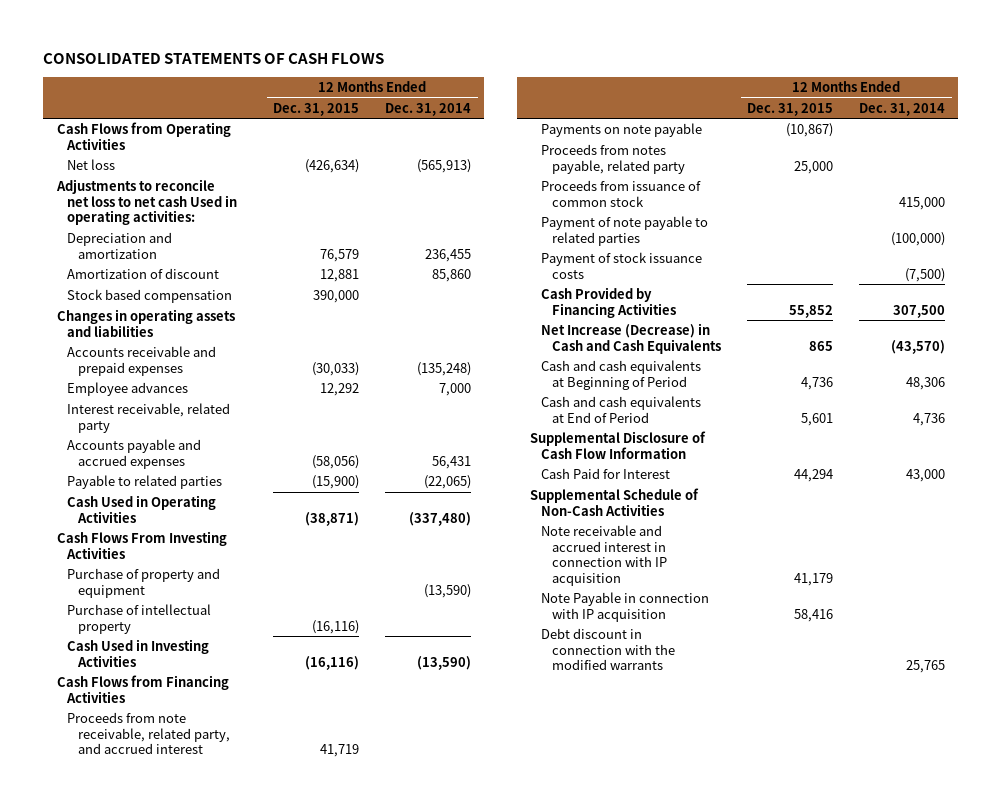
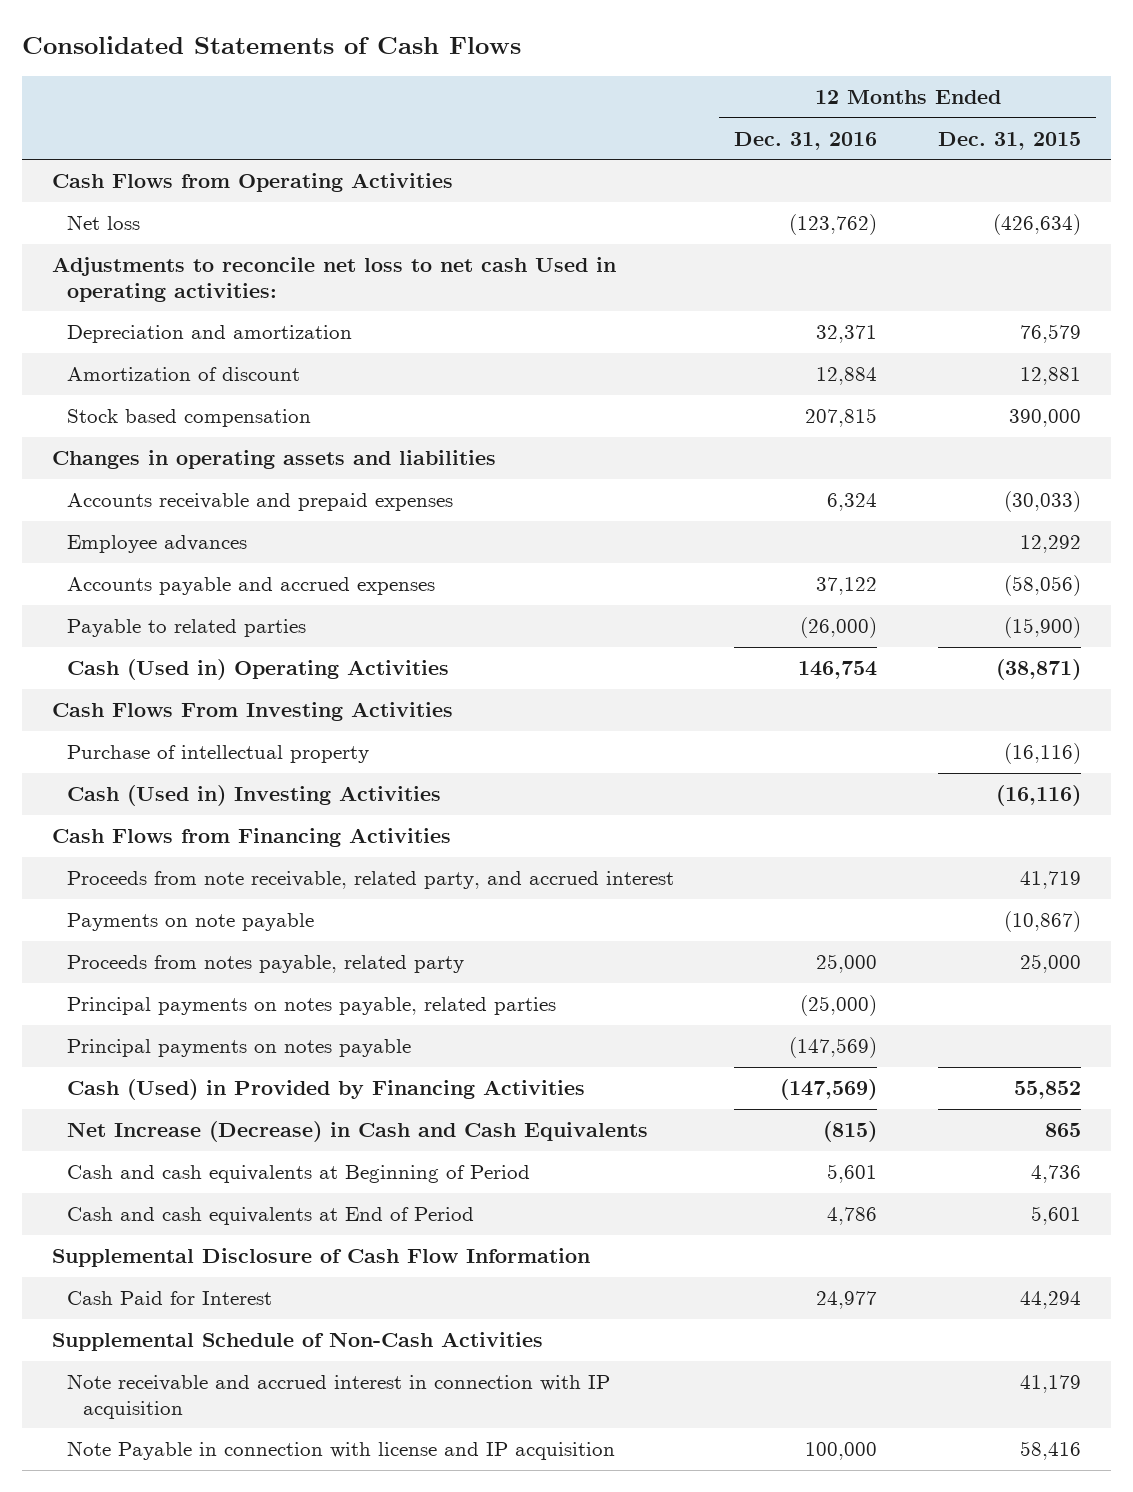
- CONSOLIDATED STATEMENTS OF CASH FLOWS
+ Consolidated Statements of Cash Flows
- | 12 Months Ended Dec. 31, 2015 | 12 Months Ended Dec. 31, 2014
+ | 12 Months Ended Dec. 31, 2016 | 12 Months Ended Dec. 31, 2015
- Interest receivable, related party
- Cash Used in Operating Activities | (38,871) | (337,480)
+ Cash (Used in) Operating Activities | 146,754 | (38,871)
- Purchase of property and equipment | | (13,590)
- Cash Used in Investing Activities | (16,116) | (13,590)
+ Cash (Used in) Investing Activities | | (16,116)
- Proceeds from issuance of common stock | | 415,000
- Payment of note payable to related parties | | (100,000)
- Payment of stock issuance costs | | (7,500)
- Cash Provided by Financing Activities | 55,852 | 307,500
+ Principal payments on notes payable, related parties | (25,000) |
+ Principal payments on notes payable | (147,569) |
+ Cash (Used) in Provided by Financing Activities | (147,569) | 55,852
- Note Payable in connection with IP acquisition | 58,416 |
- Debt discount in connection with the modified warrants | | 25,765
+ Note Payable in connection with license and IP acquisition | 100,000 | 58,416

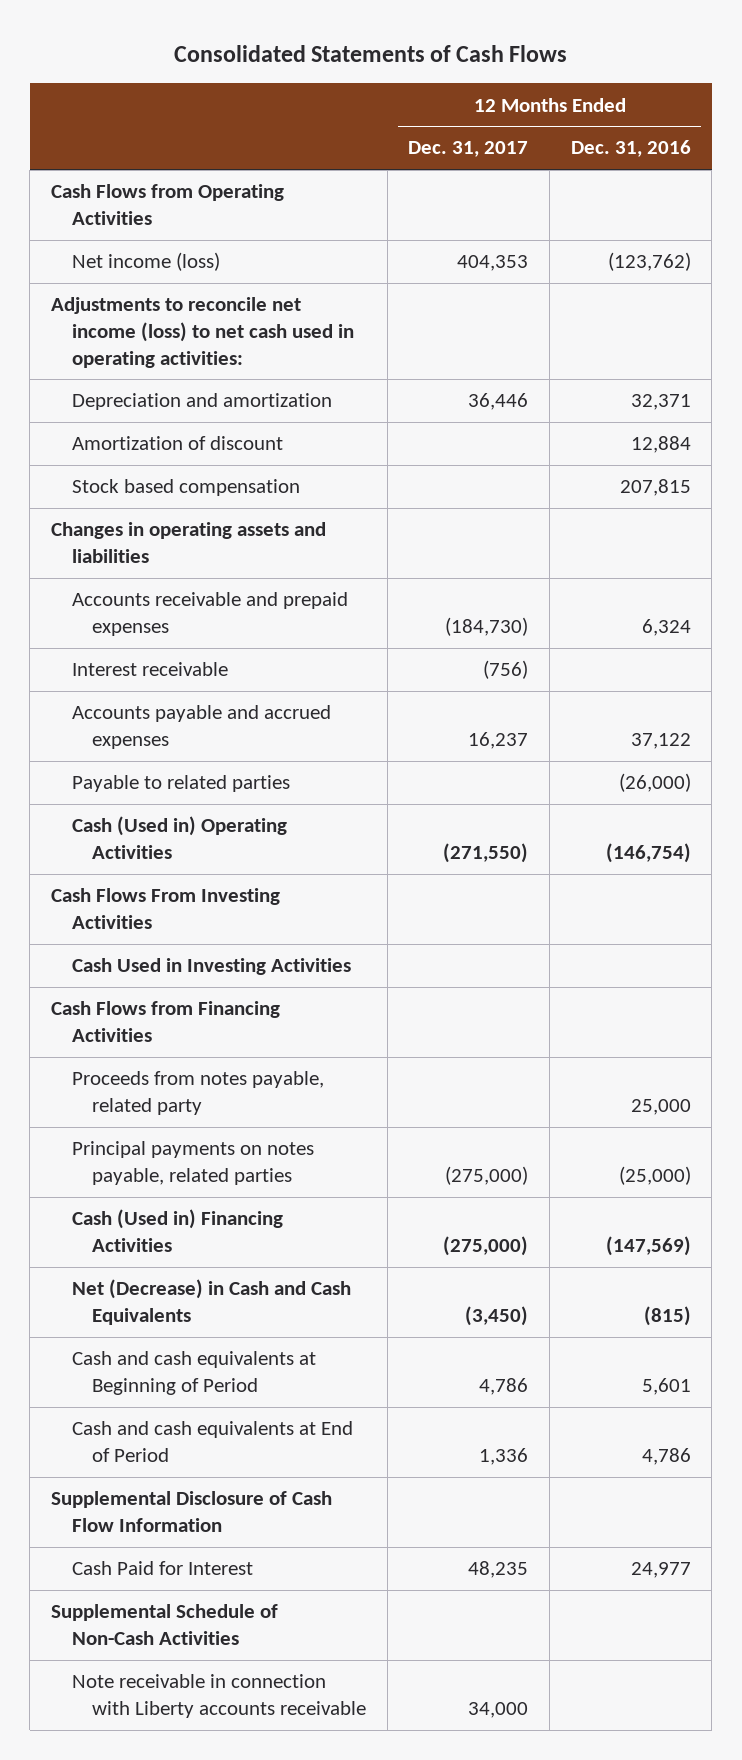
- | 12 Months Ended Dec. 31, 2016 | 12 Months Ended Dec. 31, 2015
+ | 12 Months Ended Dec. 31, 2017 | 12 Months Ended Dec. 31, 2016
- Net loss | (123,762) | (426,634)
- Adjustments to reconcile net loss to net cash Used in operating activities:
+ Net income (loss) | 404,353 | (123,762)
+ Adjustments to reconcile net income (loss) to net cash used in operating activities:
- Employee advances | | 12,292
+ Interest receivable | (756) |
- Cash (Used in) Operating Activities | 146,754 | (38,871)
+ Cash (Used in) Operating Activities | (271,550) | (146,754)
- Purchase of intellectual property | | (16,116)
- Cash (Used in) Investing Activities | | (16,116)
+ Cash Used in Investing Activities
- Proceeds from note receivable, related party, and accrued interest | | 41,719
- Payments on note payable | | (10,867)
- Principal payments on notes payable | (147,569) |
- Cash (Used) in Provided by Financing Activities | (147,569) | 55,852
- Net Increase (Decrease) in Cash and Cash Equivalents | (815) | 865
+ Cash (Used in) Financing Activities | (275,000) | (147,569)
+ Net (Decrease) in Cash and Cash Equivalents | (3,450) | (815)
- Note receivable and accrued interest in connection with IP acquisition | | 41,179
- Note Payable in connection with license and IP acquisition | 100,000 | 58,416
+ Note receivable in connection with Liberty accounts receivable | 34,000 |

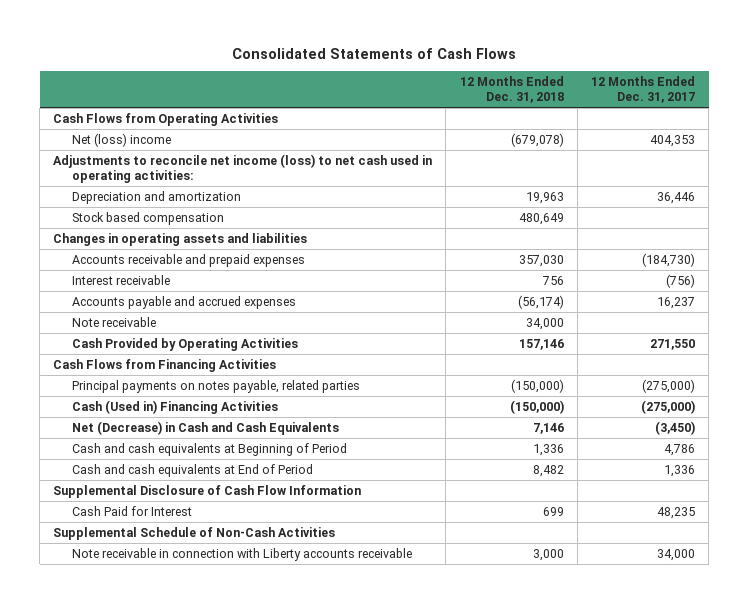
- | 12 Months Ended Dec. 31, 2017 | 12 Months Ended Dec. 31, 2016
+ | 12 Months Ended Dec. 31, 2018 | 12 Months Ended Dec. 31, 2017
- Net income (loss) | 404,353 | (123,762)
+ Net (loss) income | (679,078) | 404,353
- Amortization of discount | | 12,884
- Payable to related parties | | (26,000)
- Cash (Used in) Operating Activities | (271,550) | (146,754)
- Cash Flows From Investing Activities
- Cash Used in Investing Activities
+ Note receivable | 34,000 |
+ Cash Provided by Operating Activities | 157,146 | 271,550
- Proceeds from notes payable, related party | | 25,000

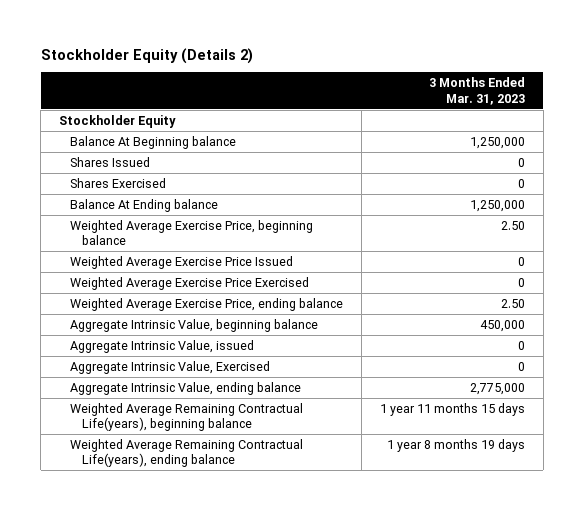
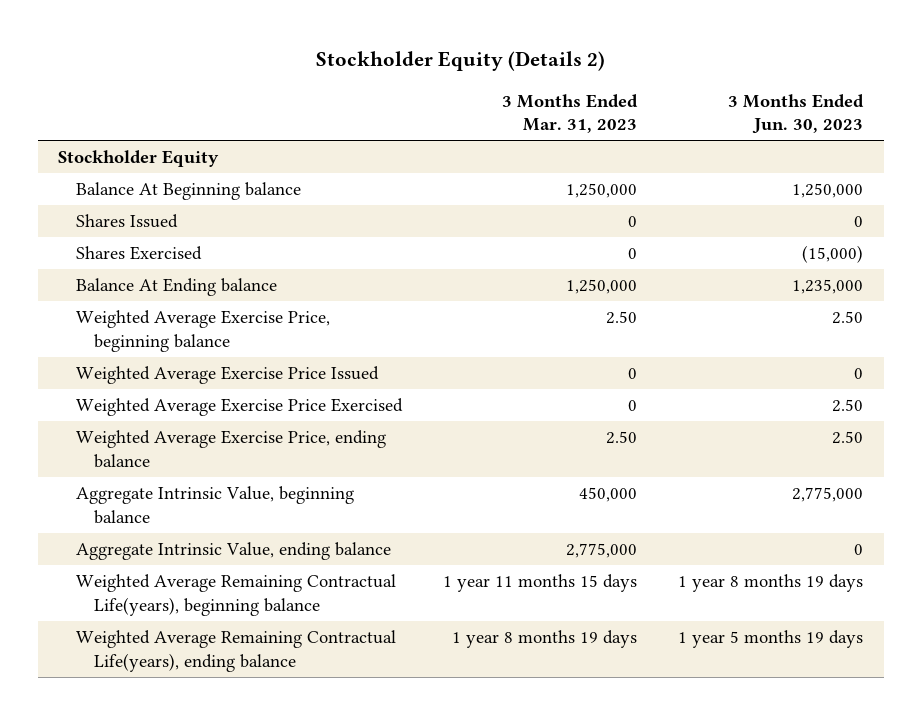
- | 3 Months Ended Mar. 31, 2023
+ | 3 Months Ended Mar. 31, 2023 | 3 Months Ended Jun. 30, 2023
- Aggregate Intrinsic Value, issued | 0
- Aggregate Intrinsic Value, Exercised | 0

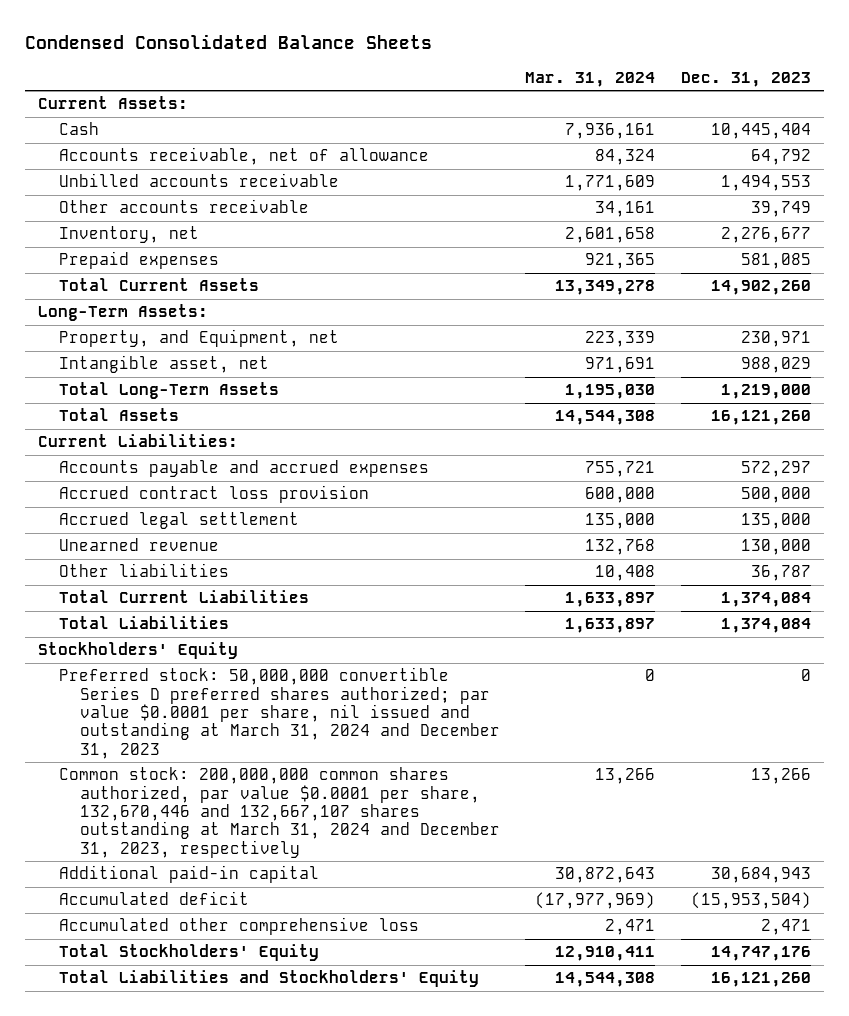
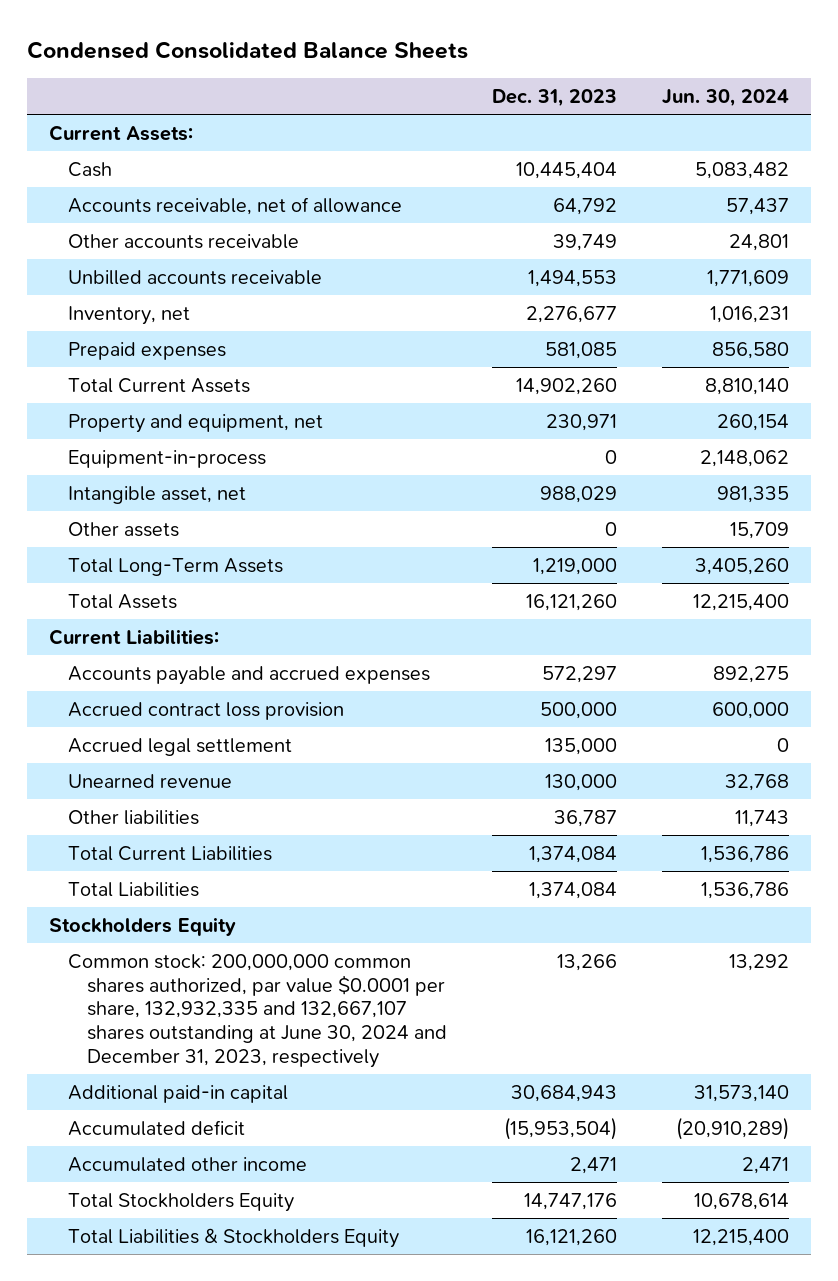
- | Mar. 31, 2024 | Dec. 31, 2023
+ | Dec. 31, 2023 | Jun. 30, 2024
moved down: Unbilled accounts receivable | 1,494,553 | 1,771,609
- Long-Term Assets:
- Property, and Equipment, net | 223,339 | 230,971
+ Property and equipment, net | 230,971 | 260,154
+ Equipment-in-process | 0 | 2,148,062
+ Other assets | 0 | 15,709
- Stockholders' Equity
- Preferred stock: 50,000,000 convertible Series D preferred shares authorized; par value $0.0001 per share, nil issued and outstanding at March 31, 2024 and December 31, 2023 | 0 | 0
- Common stock: 200,000,000 common shares authorized, par value $0.0001 per share, 132,670,446 and 132,667,107 shares outstanding at March 31, 2024 and December 31, 2023, respectively | 13,266 | 13,266
+ Stockholders Equity
+ Common stock: 200,000,000 common shares authorized, par value $0.0001 per share, 132,932,335 and 132,667,107 shares outstanding at June 30, 2024 and December 31, 2023, respectively | 13,266 | 13,292
- Accumulated other comprehensive loss | 2,471 | 2,471
- Total Stockholders' Equity | 12,910,411 | 14,747,176
- Total Liabilities and Stockholders' Equity | 14,544,308 | 16,121,260
+ Accumulated other income | 2,471 | 2,471
+ Total Stockholders Equity | 14,747,176 | 10,678,614
+ Total Liabilities & Stockholders Equity | 16,121,260 | 12,215,400

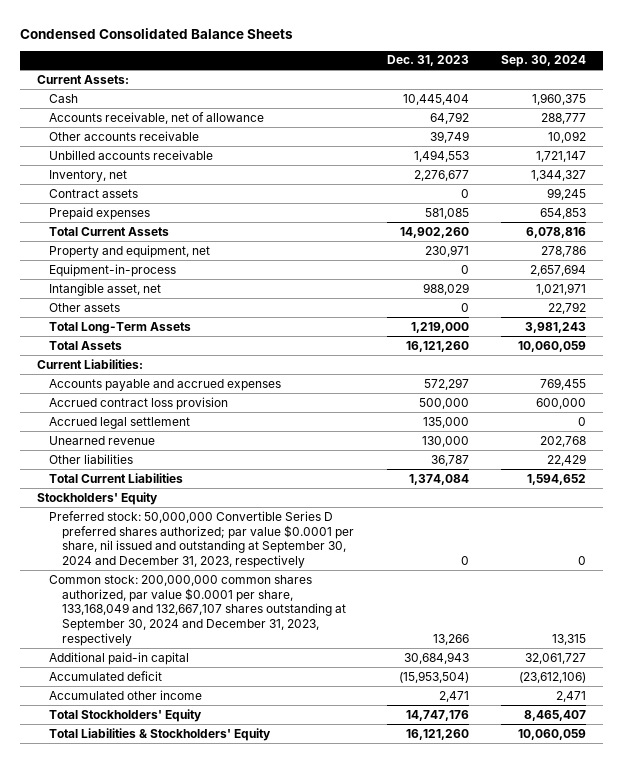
- | Dec. 31, 2023 | Jun. 30, 2024
+ | Dec. 31, 2023 | Sep. 30, 2024
+ Contract assets | 0 | 99,245
- Total Liabilities | 1,374,084 | 1,536,786
- Stockholders Equity
- Common stock: 200,000,000 common shares authorized, par value $0.0001 per share, 132,932,335 and 132,667,107 shares outstanding at June 30, 2024 and December 31, 2023, respectively | 13,266 | 13,292
+ Stockholders' Equity
+ Preferred stock: 50,000,000 Convertible Series D preferred shares authorized; par value $0.0001 per share, nil issued and outstanding at September 30, 2024 and December 31, 2023, respectively | 0 | 0
+ Common stock: 200,000,000 common shares authorized, par value $0.0001 per share, 133,168,049 and 132,667,107 shares outstanding at September 30, 2024 and December 31, 2023, respectively | 13,266 | 13,315
- Total Stockholders Equity | 14,747,176 | 10,678,614
- Total Liabilities & Stockholders Equity | 16,121,260 | 12,215,400
+ Total Stockholders' Equity | 14,747,176 | 8,465,407
+ Total Liabilities & Stockholders' Equity | 16,121,260 | 10,060,059

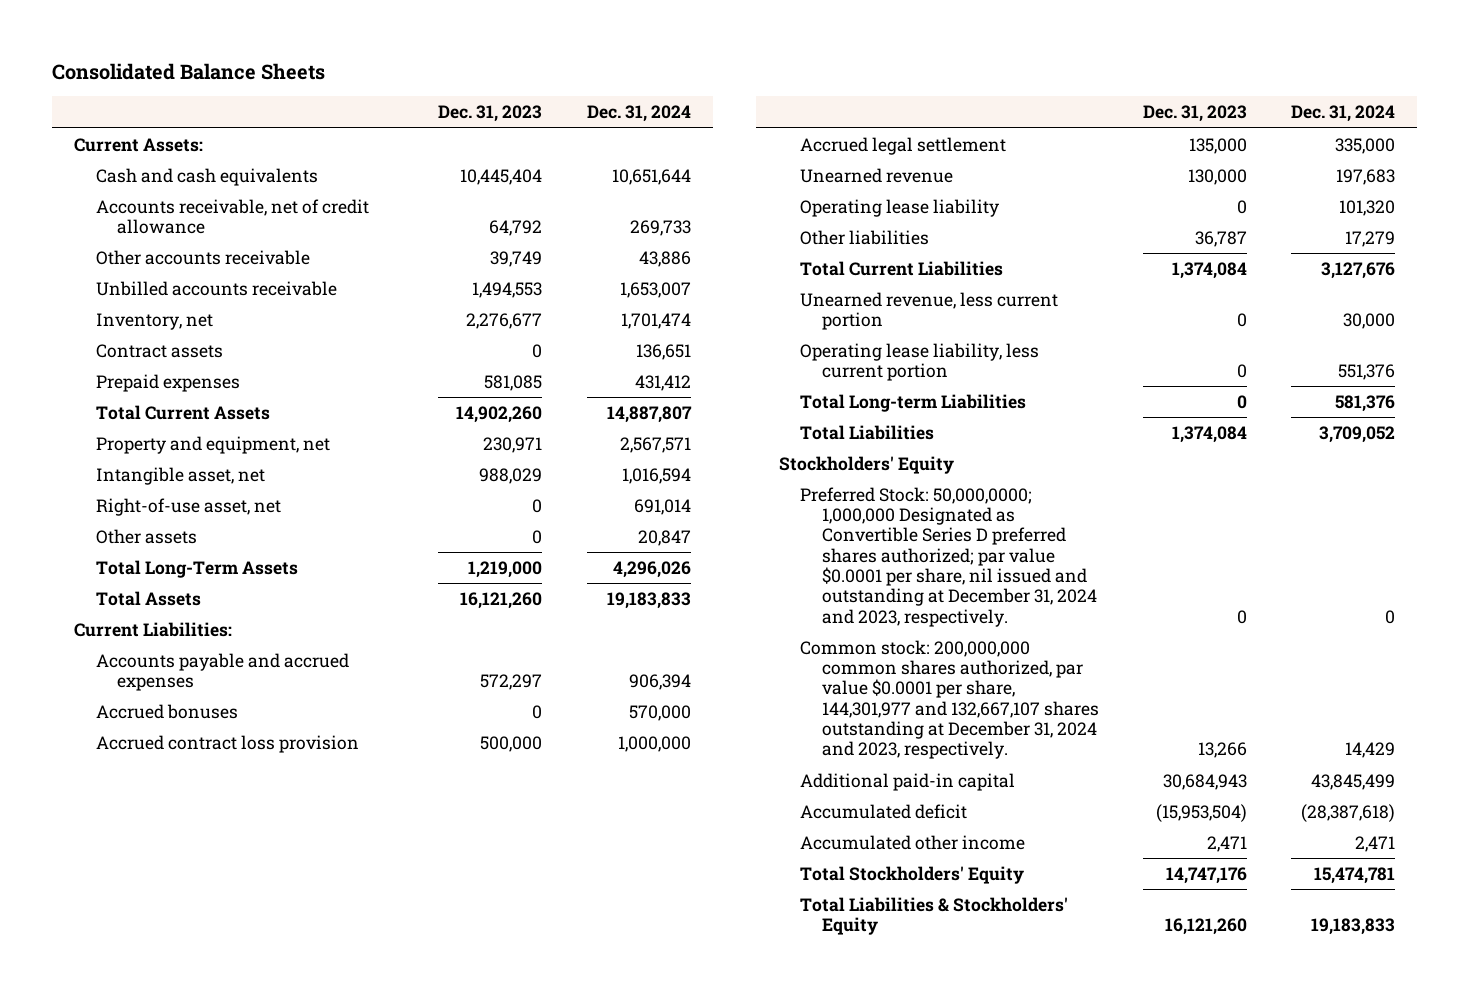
- Condensed Consolidated Balance Sheets
+ Consolidated Balance Sheets
- | Dec. 31, 2023 | Sep. 30, 2024
+ | Dec. 31, 2023 | Dec. 31, 2024
- Cash | 10,445,404 | 1,960,375
- Accounts receivable, net of allowance | 64,792 | 288,777
+ Cash and cash equivalents | 10,445,404 | 10,651,644
+ Accounts receivable, net of credit allowance | 64,792 | 269,733
- Equipment-in-process | 0 | 2,657,694
+ Right-of-use asset, net | 0 | 691,014
+ Accrued bonuses | 0 | 570,000
+ Operating lease liability | 0 | 101,320
+ Unearned revenue, less current portion | 0 | 30,000
+ Operating lease liability, less current portion | 0 | 551,376
+ Total Long-term Liabilities | 0 | 581,376
+ Total Liabilities | 1,374,084 | 3,709,052
- Preferred stock: 50,000,000 Convertible Series D preferred shares authorized; par value $0.0001 per share, nil issued and outstanding at September 30, 2024 and December 31, 2023, respectively | 0 | 0
- Common stock: 200,000,000 common shares authorized, par value $0.0001 per share, 133,168,049 and 132,667,107 shares outstanding at September 30, 2024 and December 31, 2023, respectively | 13,266 | 13,315
+ Preferred Stock: 50,000,0000; 1,000,000 Designated as Convertible Series D preferred shares authorized; par value $0.0001 per share, nil issued and outstanding at December 31, 2024 and 2023, respectively. | 0 | 0
+ Common stock: 200,000,000 common shares authorized, par value $0.0001 per share, 144,301,977 and 132,667,107 shares outstanding at December 31, 2024 and 2023, respectively. | 13,266 | 14,429

